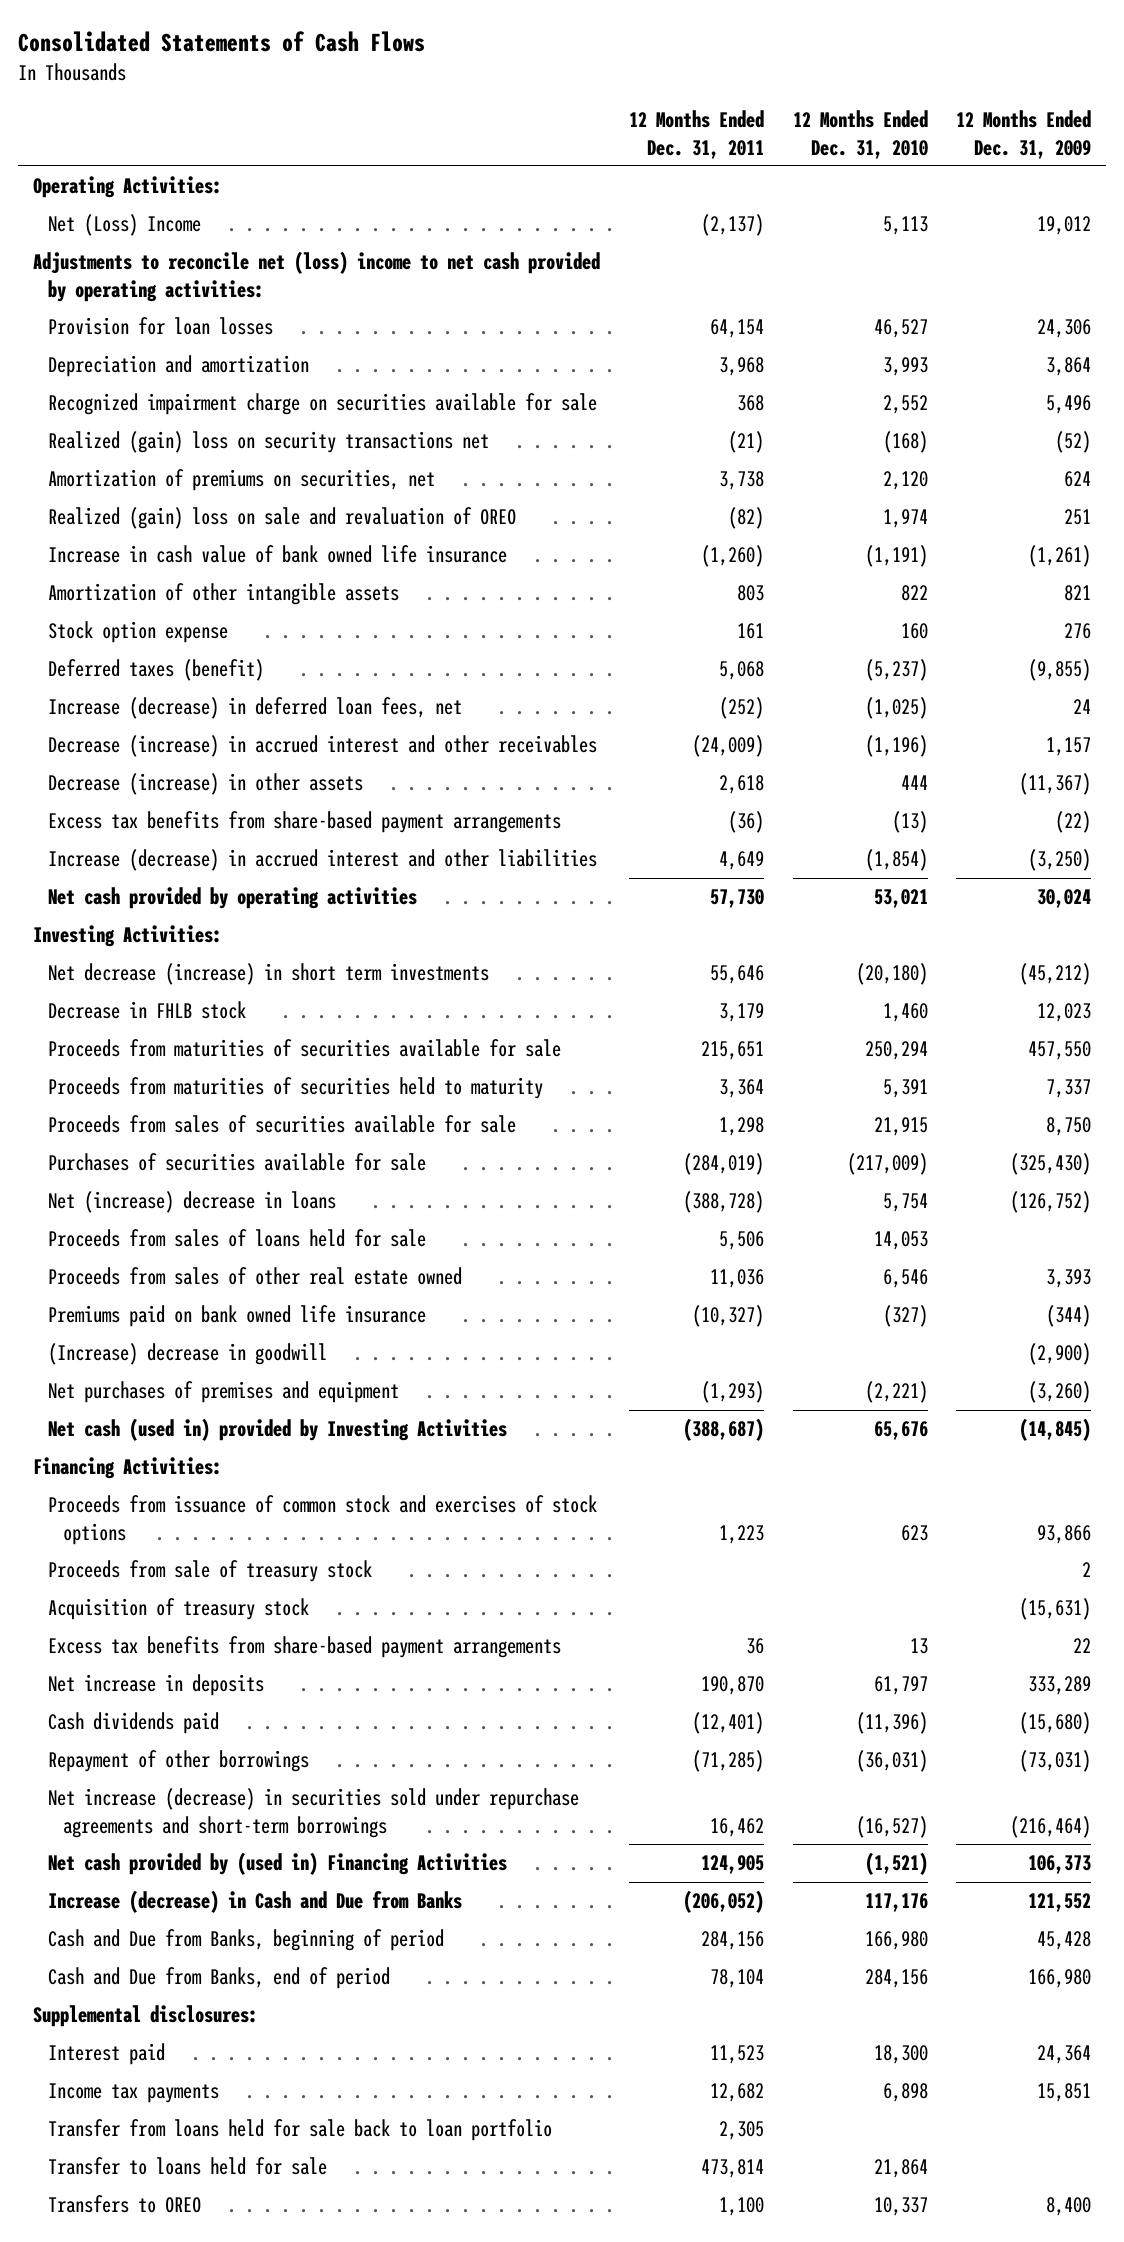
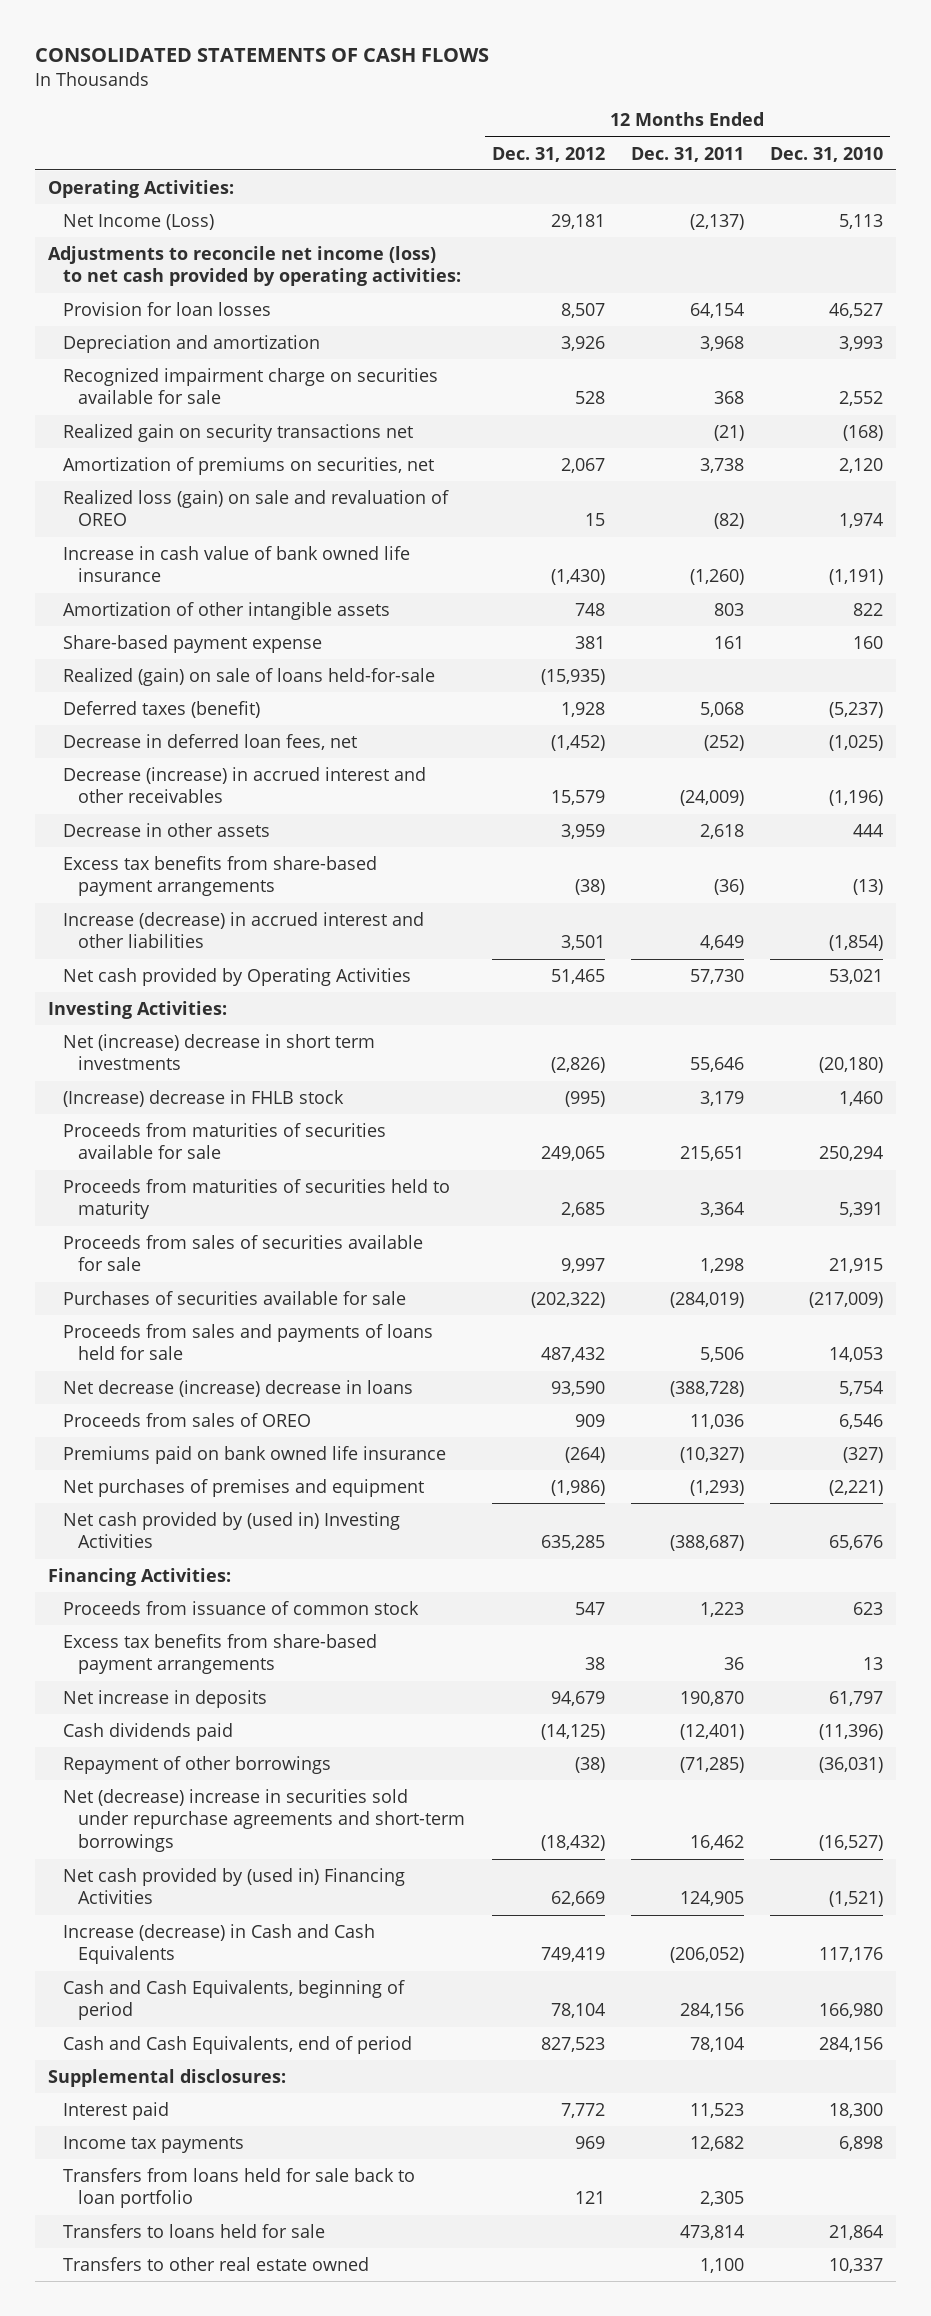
- Consolidated Statements of Cash Flows
+ CONSOLIDATED STATEMENTS OF CASH FLOWS
- | 12 Months Ended Dec. 31, 2011 | 12 Months Ended Dec. 31, 2010 | 12 Months Ended Dec. 31, 2009
+ | 12 Months Ended Dec. 31, 2012 | 12 Months Ended Dec. 31, 2011 | 12 Months Ended Dec. 31, 2010
- Net (Loss) Income | (2,137) | 5,113 | 19,012
- Adjustments to reconcile net (loss) income to net cash provided by operating activities:
+ Net Income (Loss) | 29,181 | (2,137) | 5,113
+ Adjustments to reconcile net income (loss) to net cash provided by operating activities:
- Realized (gain) loss on security transactions net | (21) | (168) | (52)
+ Realized gain on security transactions net | | (21) | (168)
- Realized (gain) loss on sale and revaluation of OREO | (82) | 1,974 | 251
+ Realized loss (gain) on sale and revaluation of OREO | 15 | (82) | 1,974
- Stock option expense | 161 | 160 | 276
+ Share-based payment expense | 381 | 161 | 160
+ Realized (gain) on sale of loans held-for-sale | (15,935) | |
- Increase (decrease) in deferred loan fees, net | (252) | (1,025) | 24
+ Decrease in deferred loan fees, net | (1,452) | (252) | (1,025)
- Decrease (increase) in other assets | 2,618 | 444 | (11,367)
+ Decrease in other assets | 3,959 | 2,618 | 444
- Net cash provided by operating activities | 57,730 | 53,021 | 30,024
+ Net cash provided by Operating Activities | 51,465 | 57,730 | 53,021
- Net decrease (increase) in short term investments | 55,646 | (20,180) | (45,212)
- Decrease in FHLB stock | 3,179 | 1,460 | 12,023
+ Net (increase) decrease in short term investments | (2,826) | 55,646 | (20,180)
+ (Increase) decrease in FHLB stock | (995) | 3,179 | 1,460
- Net (increase) decrease in loans | (388,728) | 5,754 | (126,752)
- Proceeds from sales of loans held for sale | 5,506 | 14,053 |
- Proceeds from sales of other real estate owned | 11,036 | 6,546 | 3,393
+ Proceeds from sales and payments of loans held for sale | 487,432 | 5,506 | 14,053
+ Net decrease (increase) decrease in loans | 93,590 | (388,728) | 5,754
+ Proceeds from sales of OREO | 909 | 11,036 | 6,546
- (Increase) decrease in goodwill | | | (2,900)
- Net cash (used in) provided by Investing Activities | (388,687) | 65,676 | (14,845)
+ Net cash provided by (used in) Investing Activities | 635,285 | (388,687) | 65,676
- Proceeds from issuance of common stock and exercises of stock options | 1,223 | 623 | 93,866
- Proceeds from sale of treasury stock | | | 2
- Acquisition of treasury stock | | | (15,631)
+ Proceeds from issuance of common stock | 547 | 1,223 | 623
- Net increase (decrease) in securities sold under repurchase agreements and short-term borrowings | 16,462 | (16,527) | (216,464)
+ Net (decrease) increase in securities sold under repurchase agreements and short-term borrowings | (18,432) | 16,462 | (16,527)
- Increase (decrease) in Cash and Due from Banks | (206,052) | 117,176 | 121,552
- Cash and Due from Banks, beginning of period | 284,156 | 166,980 | 45,428
- Cash and Due from Banks, end of period | 78,104 | 284,156 | 166,980
+ Increase (decrease) in Cash and Cash Equivalents | 749,419 | (206,052) | 117,176
+ Cash and Cash Equivalents, beginning of period | 78,104 | 284,156 | 166,980
+ Cash and Cash Equivalents, end of period | 827,523 | 78,104 | 284,156
- Transfer from loans held for sale back to loan portfolio | 2,305 | |
- Transfer to loans held for sale | 473,814 | 21,864 |
- Transfers to OREO | 1,100 | 10,337 | 8,400
+ Transfers from loans held for sale back to loan portfolio | 121 | 2,305 |
+ Transfers to loans held for sale | | 473,814 | 21,864
+ Transfers to other real estate owned | | 1,100 | 10,337

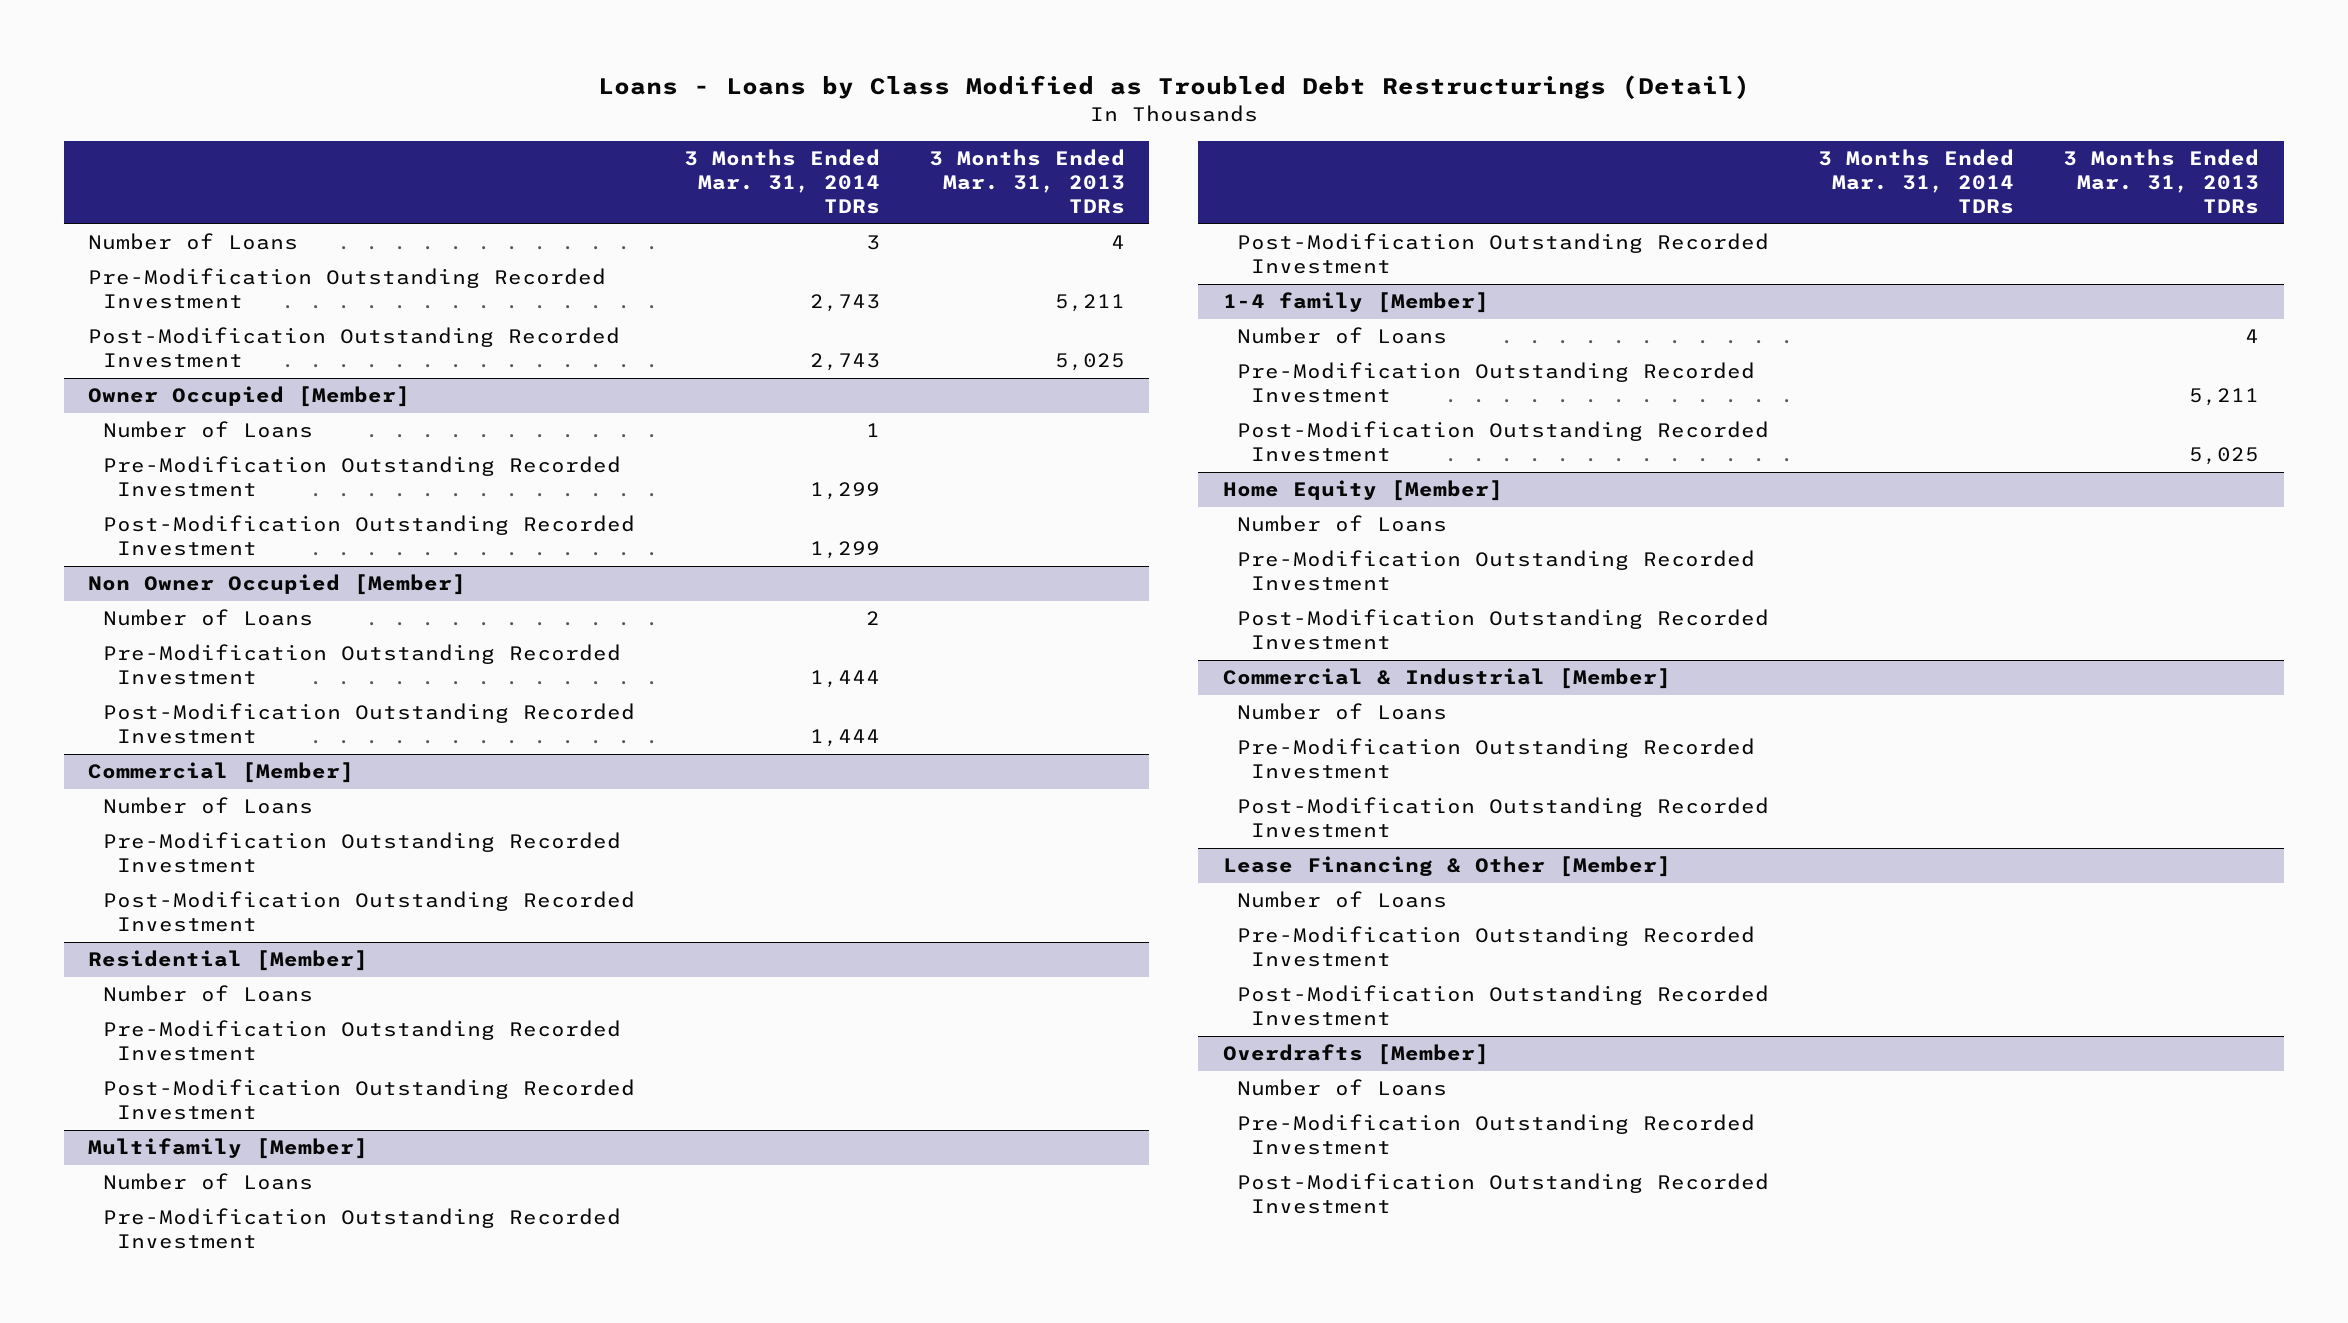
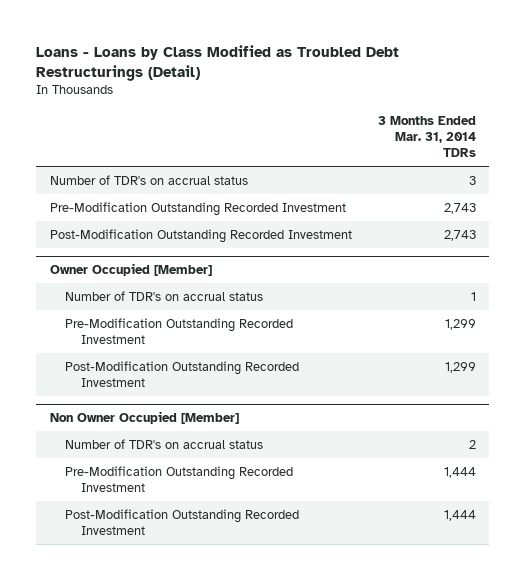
- | 3 Months Ended Mar. 31, 2014 TDRs | 3 Months Ended Mar. 31, 2013 TDRs
+ | 3 Months Ended Mar. 31, 2014 TDRs
- Number of Loans | 3 | 4
+ Number of TDR's on accrual status | 3
@ Owner Occupied [Member]
- Number of Loans | 1 |
+ Number of TDR's on accrual status | 1
@ Non Owner Occupied [Member]
- Number of Loans | 2 |
+ Number of TDR's on accrual status | 2
- Commercial [Member]
- Number of Loans
- Pre-Modification Outstanding Recorded Investment
- Post-Modification Outstanding Recorded Investment
- Residential [Member]
- Number of Loans
- Pre-Modification Outstanding Recorded Investment
- Post-Modification Outstanding Recorded Investment
- Multifamily [Member]
- Number of Loans
- Pre-Modification Outstanding Recorded Investment
- Post-Modification Outstanding Recorded Investment
- 1-4 family [Member]
- Number of Loans | | 4
- Pre-Modification Outstanding Recorded Investment | | 5,211
- Post-Modification Outstanding Recorded Investment | | 5,025
- Home Equity [Member]
- Number of Loans
- Pre-Modification Outstanding Recorded Investment
- Post-Modification Outstanding Recorded Investment
- Commercial & Industrial [Member]
- Number of Loans
- Pre-Modification Outstanding Recorded Investment
- Post-Modification Outstanding Recorded Investment
- Lease Financing & Other [Member]
- Number of Loans
- Pre-Modification Outstanding Recorded Investment
- Post-Modification Outstanding Recorded Investment
- Overdrafts [Member]
- Number of Loans
- Pre-Modification Outstanding Recorded Investment
- Post-Modification Outstanding Recorded Investment

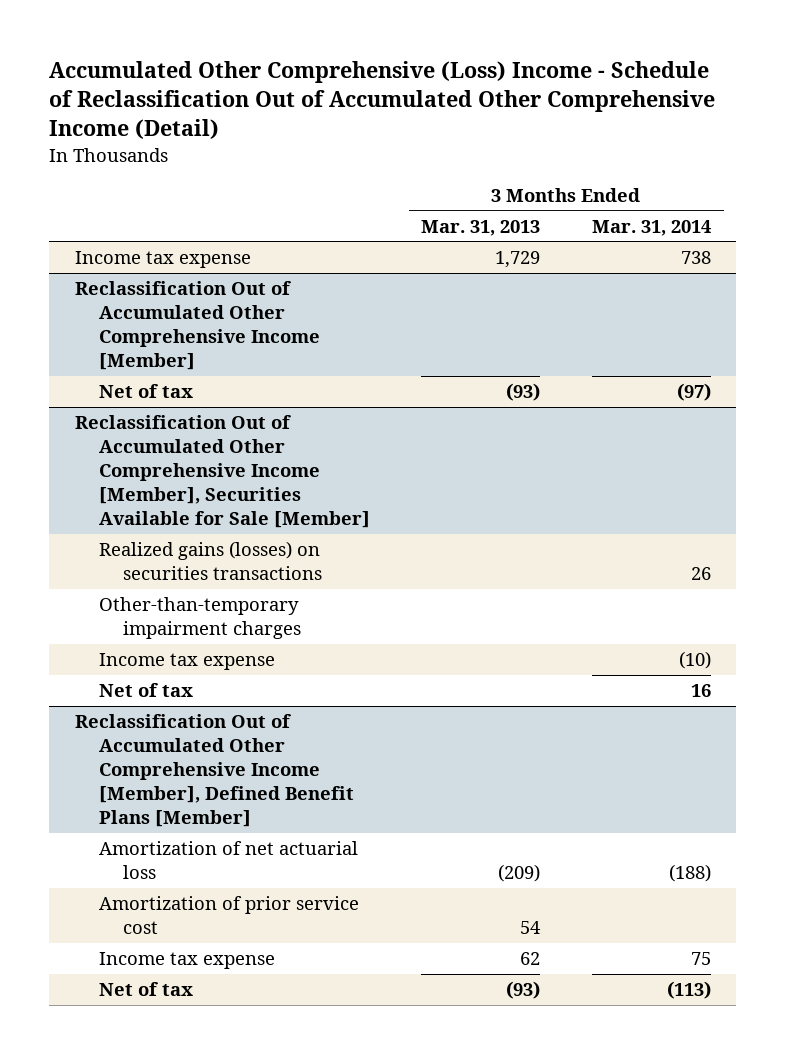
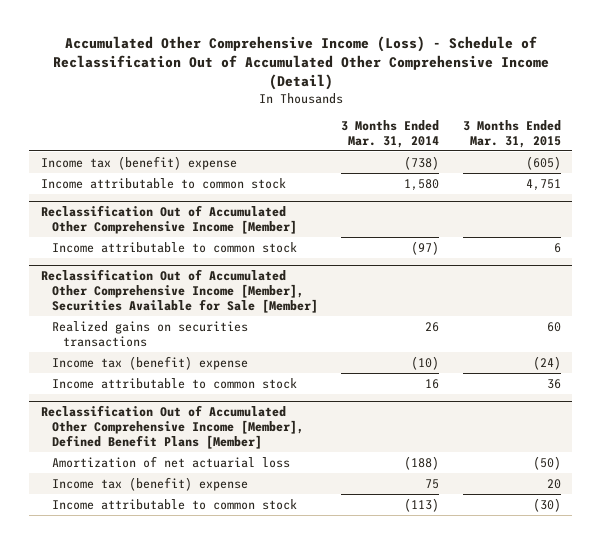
- Accumulated Other Comprehensive (Loss) Income - Schedule of Reclassification Out of Accumulated Other Comprehensive Income (Detail)
+ Accumulated Other Comprehensive Income (Loss) - Schedule of Reclassification Out of Accumulated Other Comprehensive Income (Detail)
- | 3 Months Ended Mar. 31, 2013 | 3 Months Ended Mar. 31, 2014
+ | 3 Months Ended Mar. 31, 2014 | 3 Months Ended Mar. 31, 2015
- Income tax expense | 1,729 | 738
+ Income tax (benefit) expense | (738) | (605)
+ Income attributable to common stock | 1,580 | 4,751
@ Reclassification Out of Accumulated Other Comprehensive Income [Member]
- Net of tax | (93) | (97)
+ Income attributable to common stock | (97) | 6
@ Reclassification Out of Accumulated Other Comprehensive Income [Member], Securities Available for Sale [Member]
- Realized gains (losses) on securities transactions | | 26
- Other-than-temporary impairment charges
- Income tax expense | | (10)
- Net of tax | | 16
+ Realized gains on securities transactions | 26 | 60
+ Income tax (benefit) expense | (10) | (24)
+ Income attributable to common stock | 16 | 36
@ Reclassification Out of Accumulated Other Comprehensive Income [Member], Defined Benefit Plans [Member]
- Amortization of prior service cost | 54 |
- Income tax expense | 62 | 75
- Net of tax | (93) | (113)
+ Income tax (benefit) expense | 75 | 20
+ Income attributable to common stock | (113) | (30)

